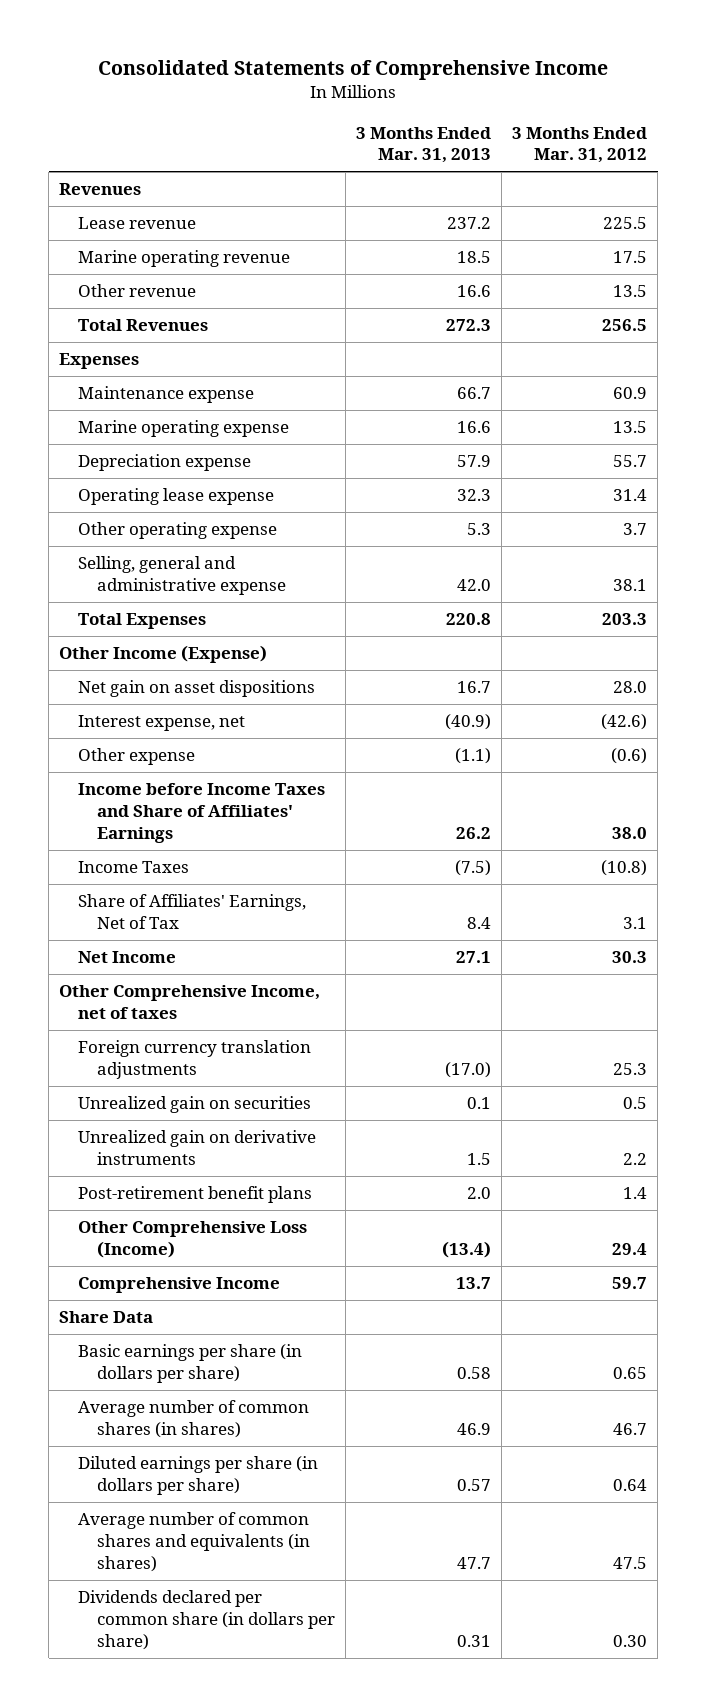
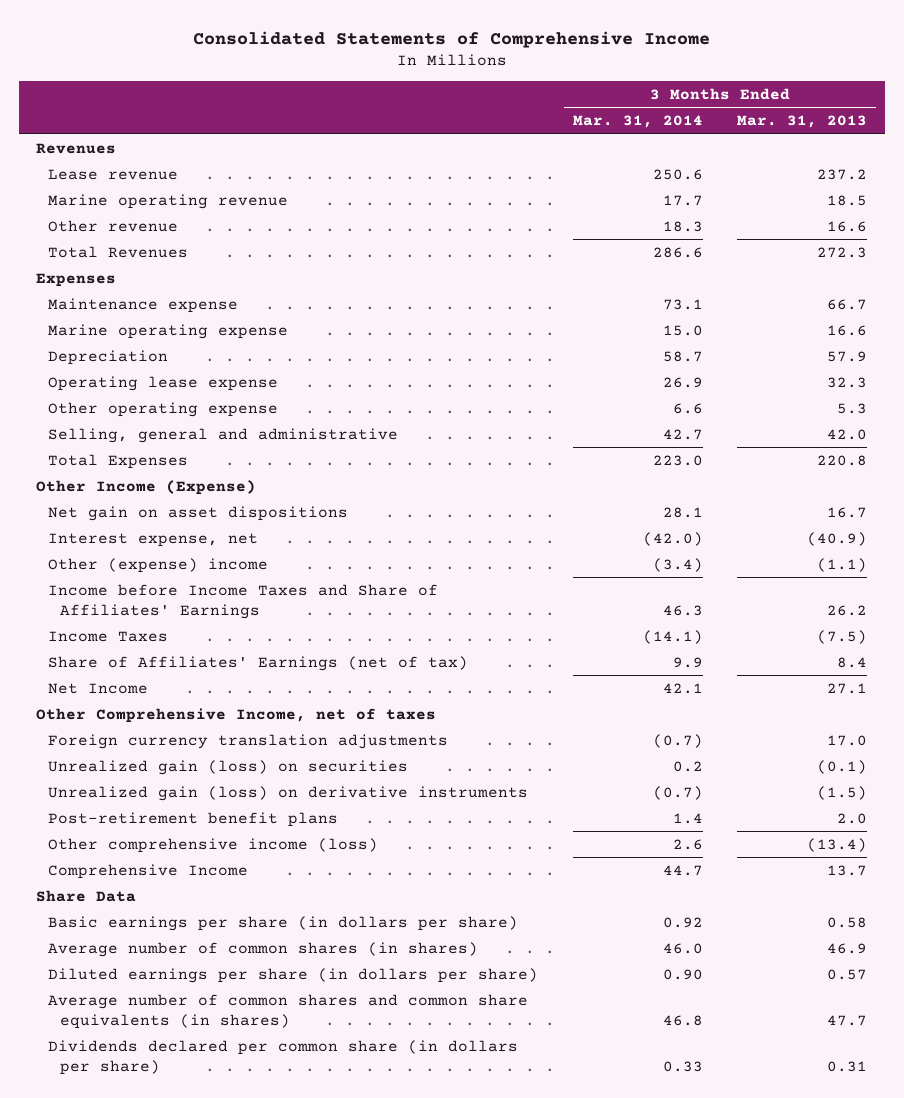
- | 3 Months Ended Mar. 31, 2013 | 3 Months Ended Mar. 31, 2012
+ | 3 Months Ended Mar. 31, 2014 | 3 Months Ended Mar. 31, 2013
- Depreciation expense | 57.9 | 55.7
+ Depreciation | 58.7 | 57.9
- Selling, general and administrative expense | 42.0 | 38.1
+ Selling, general and administrative | 42.7 | 42.0
- Other expense | (1.1) | (0.6)
+ Other (expense) income | (3.4) | (1.1)
- Share of Affiliates' Earnings, Net of Tax | 8.4 | 3.1
+ Share of Affiliates' Earnings (net of tax) | 9.9 | 8.4
- Foreign currency translation adjustments | (17.0) | 25.3
- Unrealized gain on securities | 0.1 | 0.5
- Unrealized gain on derivative instruments | 1.5 | 2.2
+ Foreign currency translation adjustments | (0.7) | 17.0
+ Unrealized gain (loss) on securities | 0.2 | (0.1)
+ Unrealized gain (loss) on derivative instruments | (0.7) | (1.5)
- Other Comprehensive Loss (Income) | (13.4) | 29.4
+ Other comprehensive income (loss) | 2.6 | (13.4)
- Average number of common shares and equivalents (in shares) | 47.7 | 47.5
+ Average number of common shares and common share equivalents (in shares) | 46.8 | 47.7

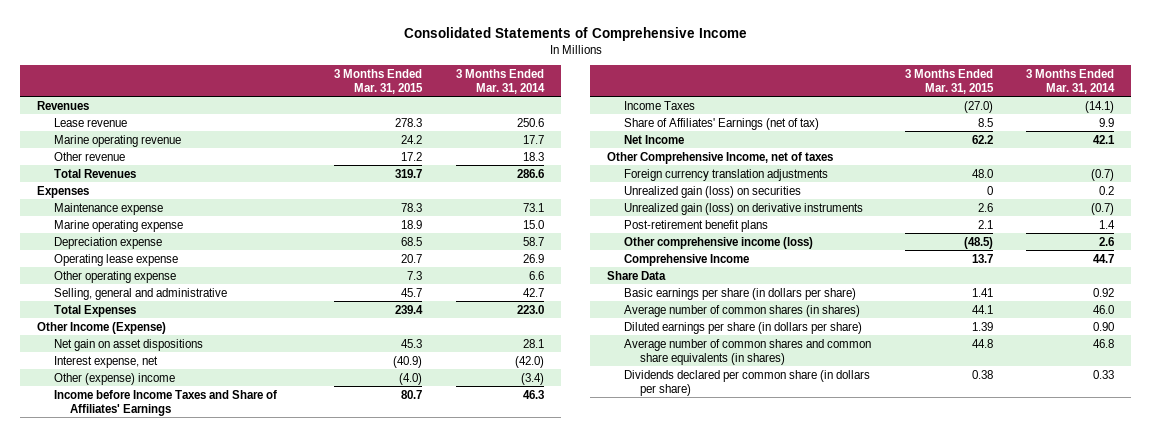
- | 3 Months Ended Mar. 31, 2014 | 3 Months Ended Mar. 31, 2013
+ | 3 Months Ended Mar. 31, 2015 | 3 Months Ended Mar. 31, 2014
- Depreciation | 58.7 | 57.9
+ Depreciation expense | 68.5 | 58.7

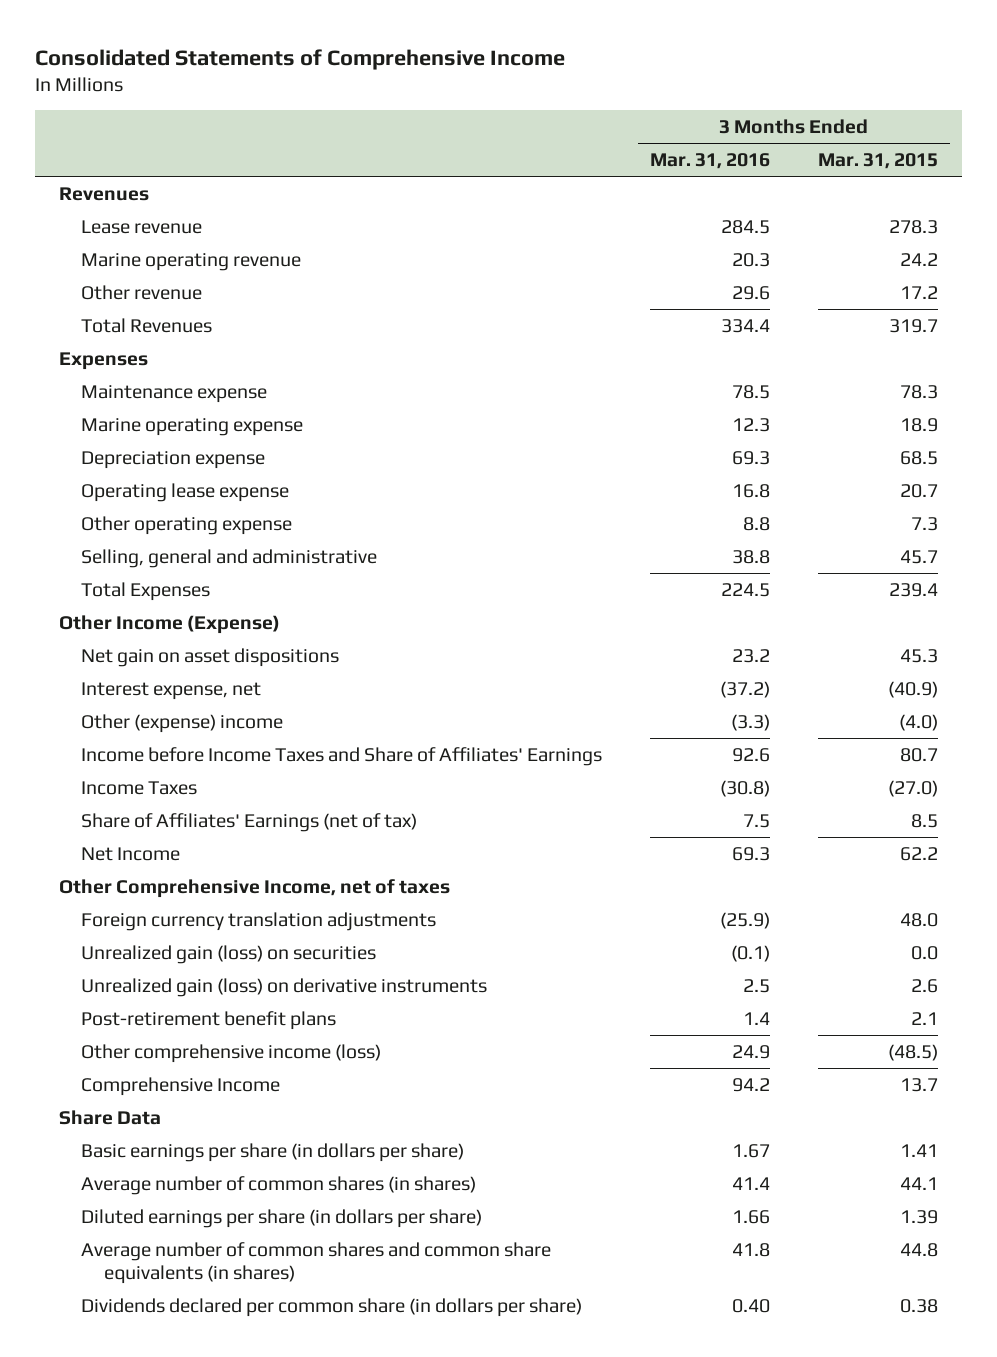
- | 3 Months Ended Mar. 31, 2015 | 3 Months Ended Mar. 31, 2014
+ | 3 Months Ended Mar. 31, 2016 | 3 Months Ended Mar. 31, 2015
- Unrealized gain (loss) on securities | 0 | 0.2
+ Unrealized gain (loss) on securities | (0.1) | 0.0

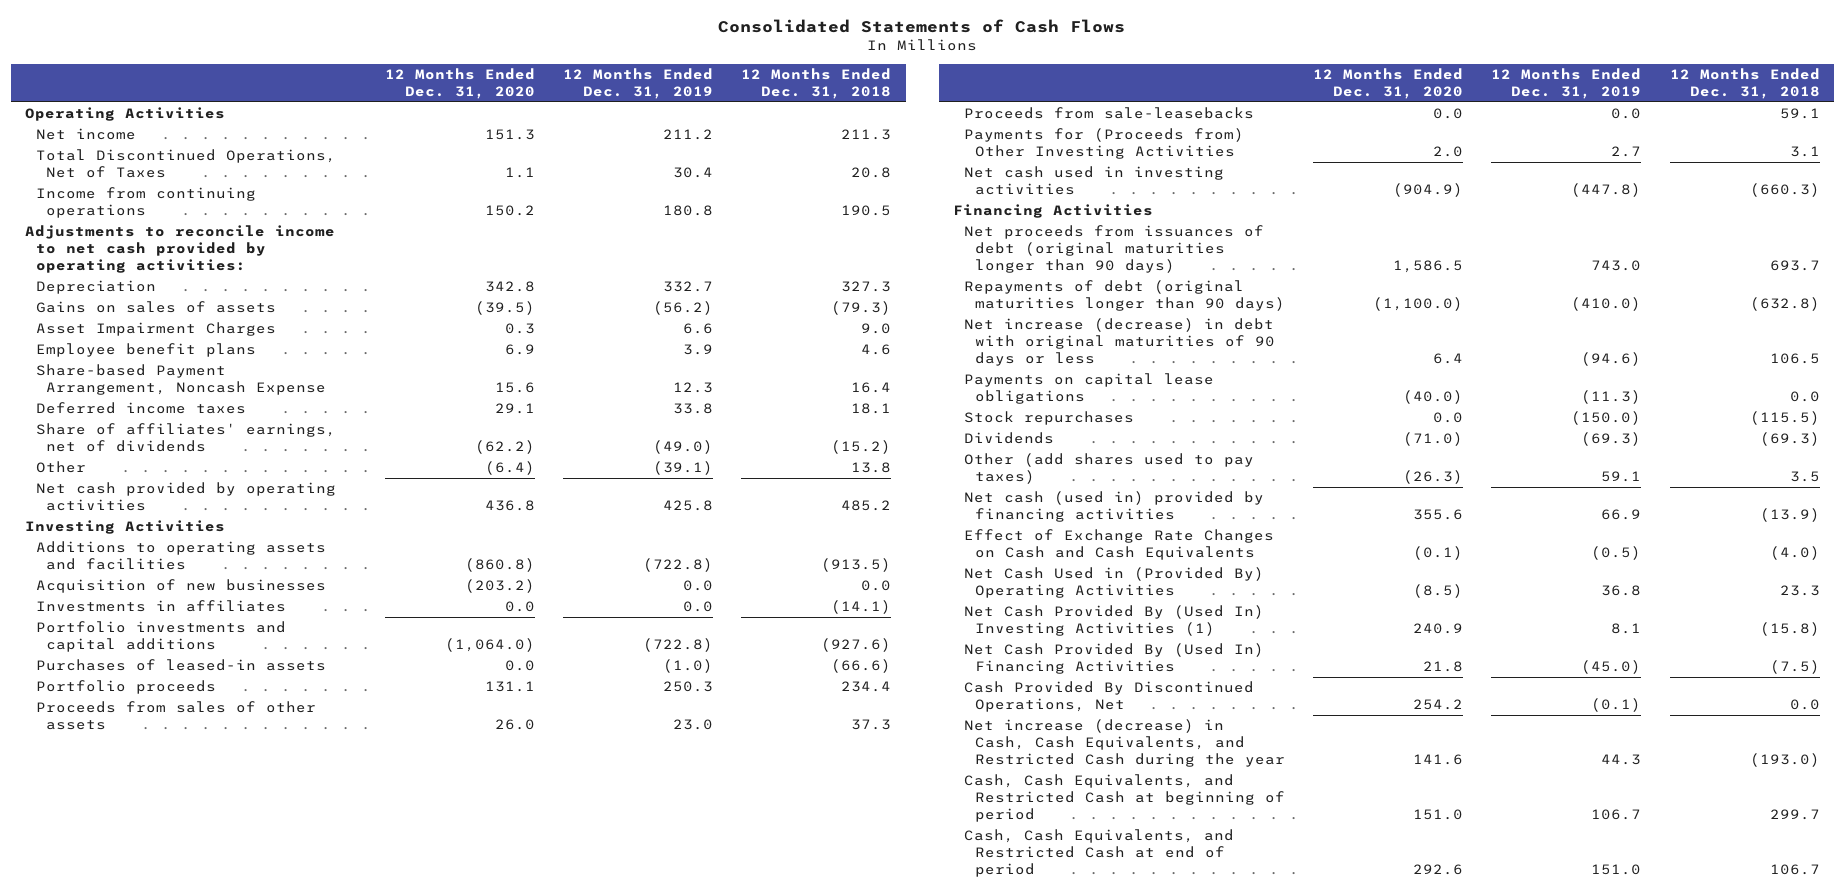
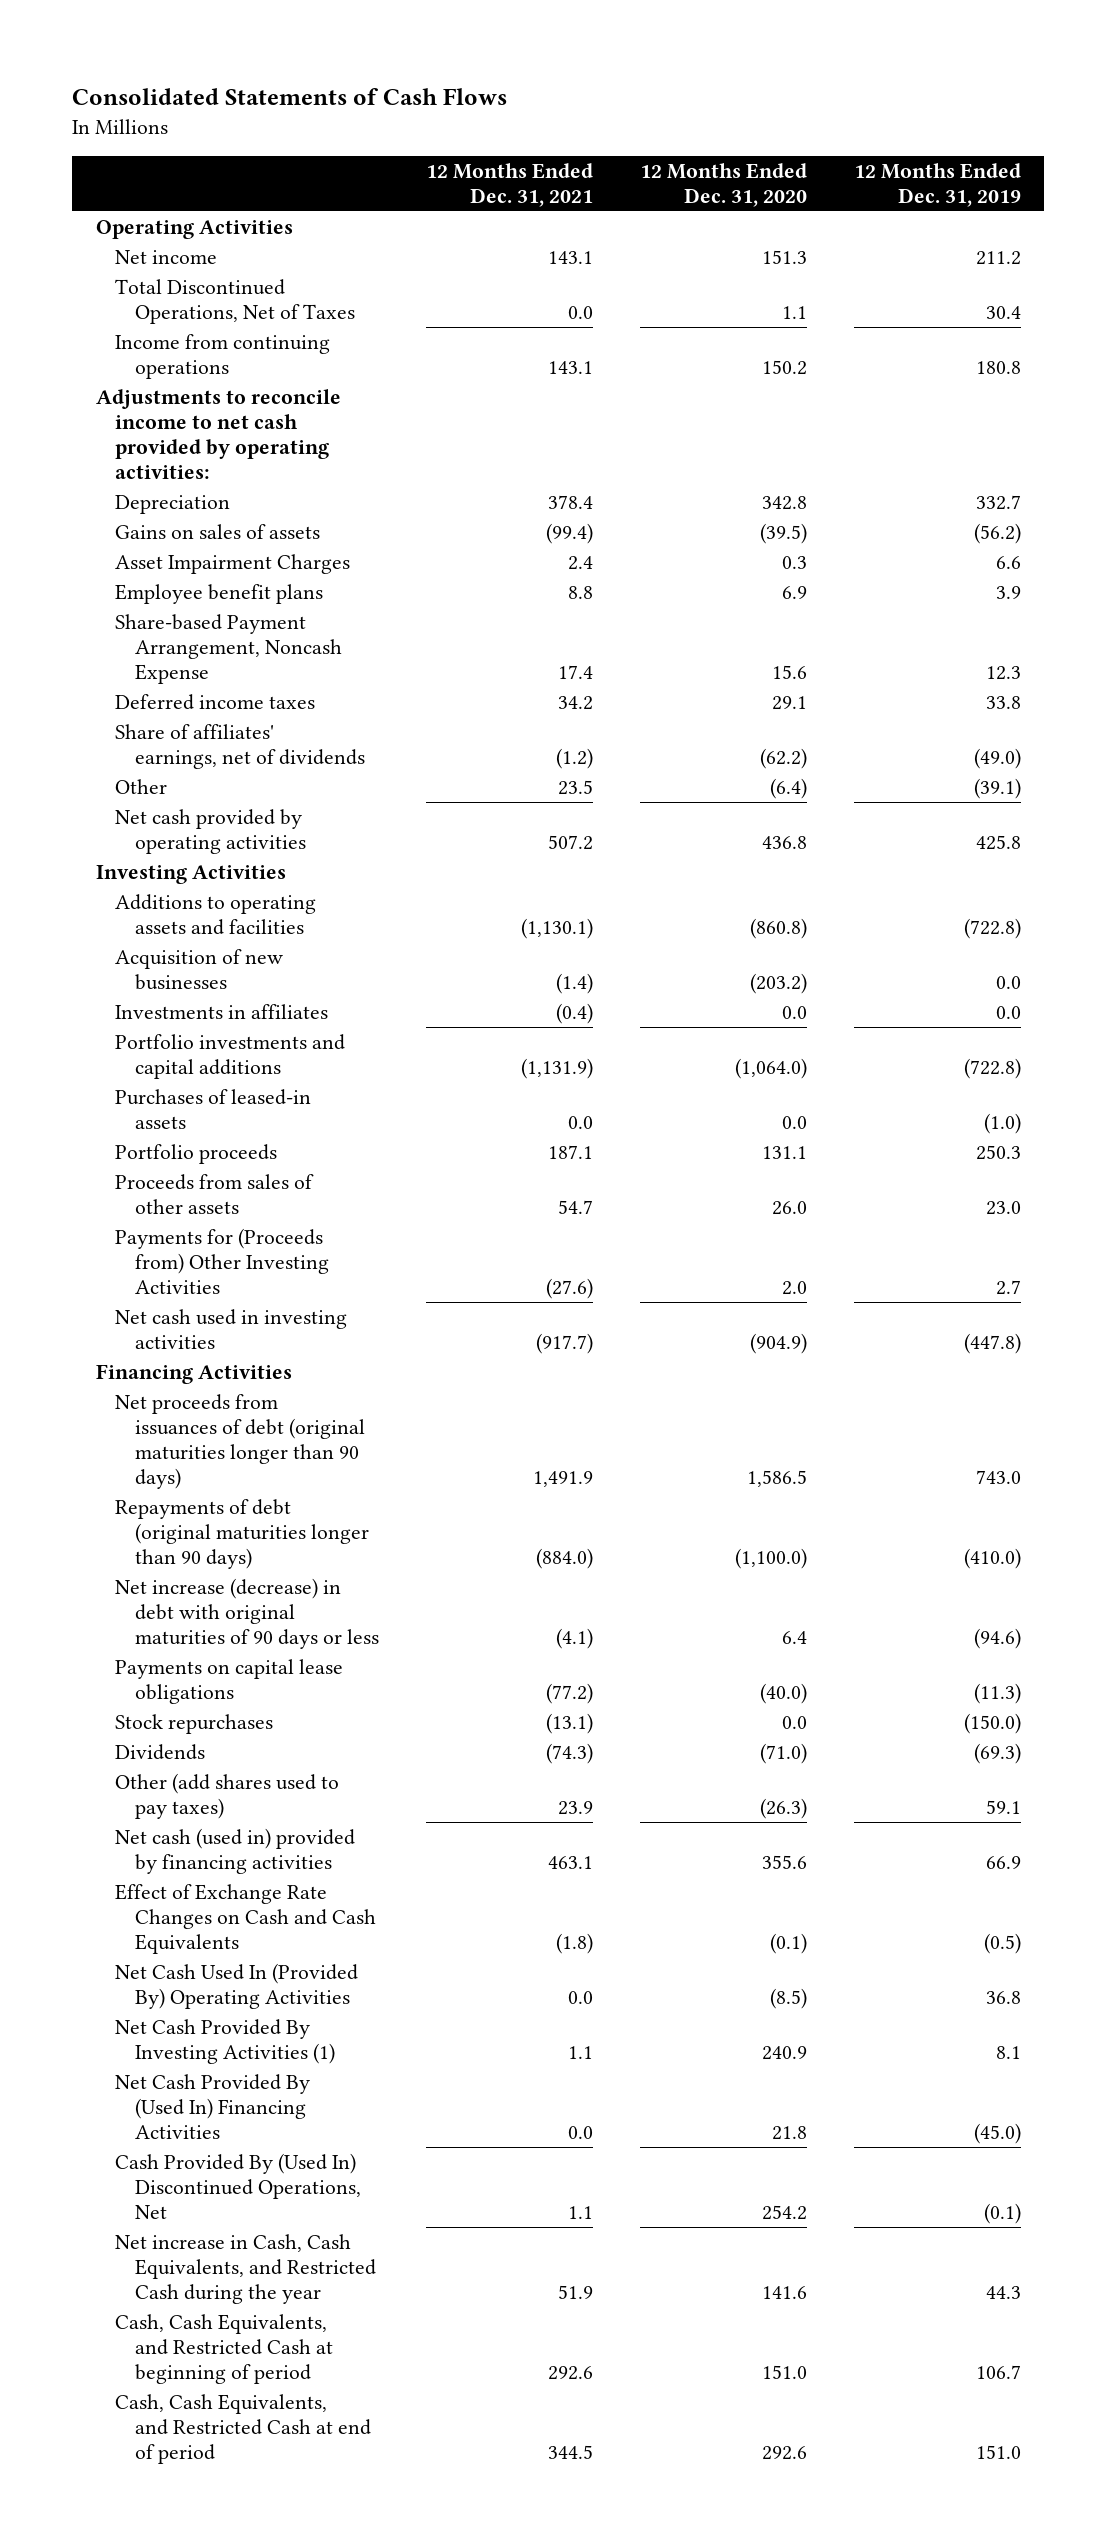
- | 12 Months Ended Dec. 31, 2020 | 12 Months Ended Dec. 31, 2019 | 12 Months Ended Dec. 31, 2018
+ | 12 Months Ended Dec. 31, 2021 | 12 Months Ended Dec. 31, 2020 | 12 Months Ended Dec. 31, 2019
- Proceeds from sale-leasebacks | 0.0 | 0.0 | 59.1
- Net Cash Used in (Provided By) Operating Activities | (8.5) | 36.8 | 23.3
- Net Cash Provided By (Used In) Investing Activities (1) | 240.9 | 8.1 | (15.8)
+ Net Cash Used In (Provided By) Operating Activities | 0.0 | (8.5) | 36.8
+ Net Cash Provided By Investing Activities (1) | 1.1 | 240.9 | 8.1
- Cash Provided By Discontinued Operations, Net | 254.2 | (0.1) | 0.0
- Net increase (decrease) in Cash, Cash Equivalents, and Restricted Cash during the year | 141.6 | 44.3 | (193.0)
+ Cash Provided By (Used In) Discontinued Operations, Net | 1.1 | 254.2 | (0.1)
+ Net increase in Cash, Cash Equivalents, and Restricted Cash during the year | 51.9 | 141.6 | 44.3

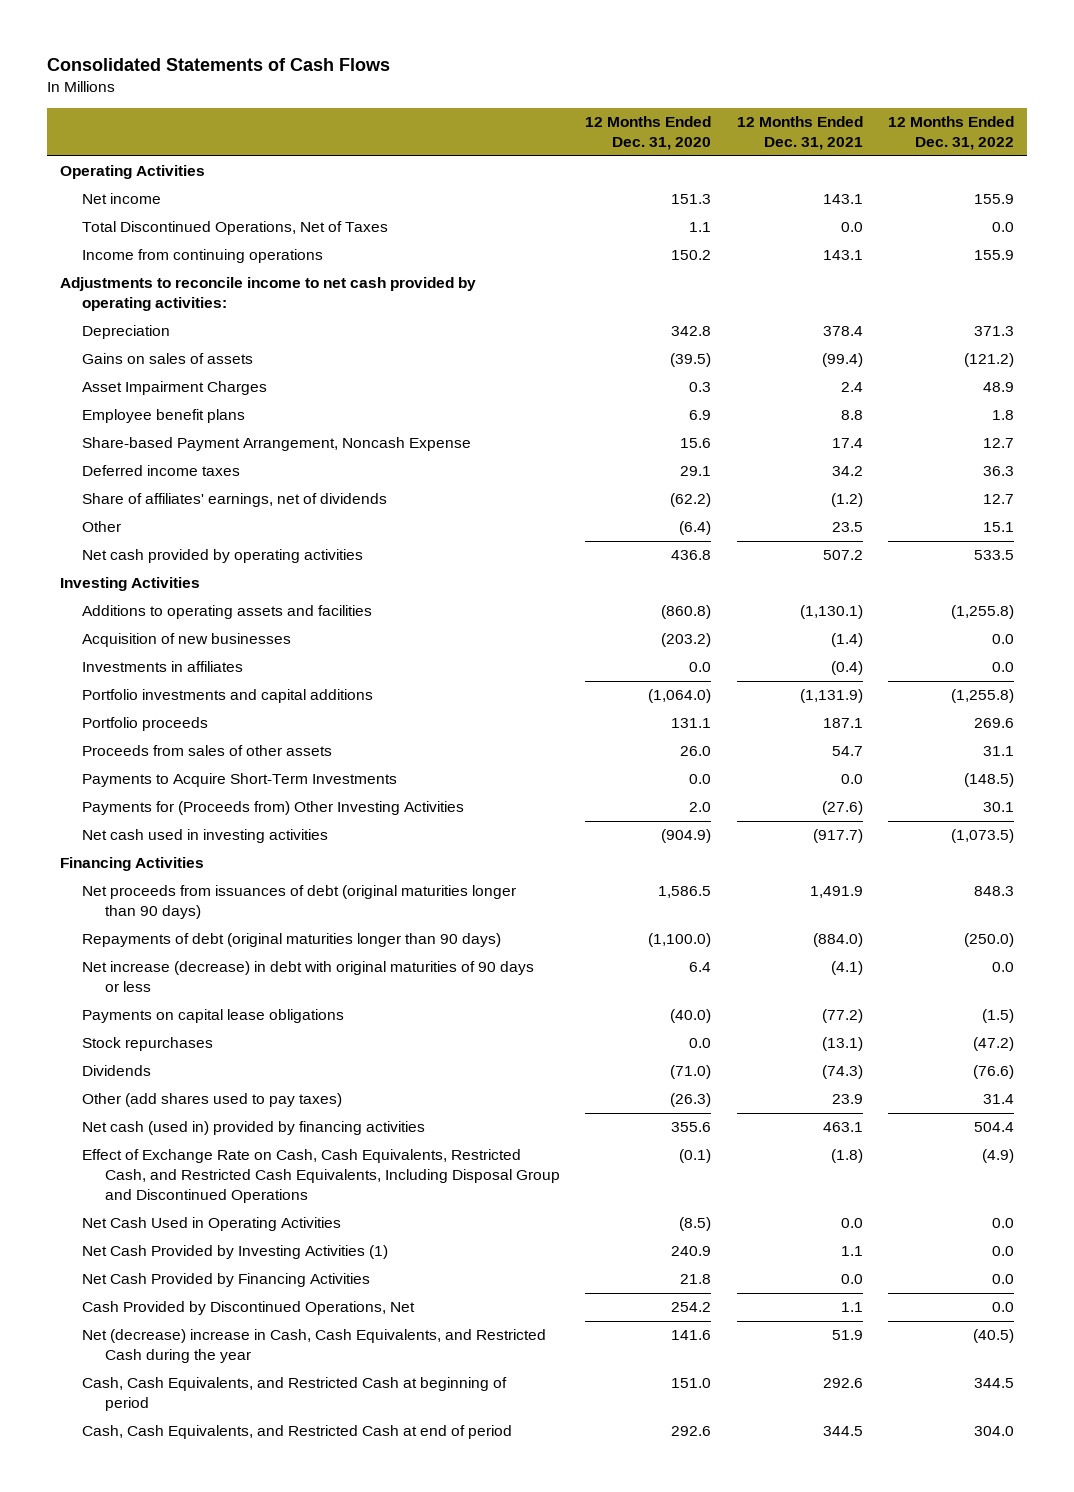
- | 12 Months Ended Dec. 31, 2021 | 12 Months Ended Dec. 31, 2020 | 12 Months Ended Dec. 31, 2019
+ | 12 Months Ended Dec. 31, 2020 | 12 Months Ended Dec. 31, 2021 | 12 Months Ended Dec. 31, 2022
- Purchases of leased-in assets | 0.0 | 0.0 | (1.0)
+ Payments to Acquire Short-Term Investments | 0.0 | 0.0 | (148.5)
- Effect of Exchange Rate Changes on Cash and Cash Equivalents | (1.8) | (0.1) | (0.5)
- Net Cash Used In (Provided By) Operating Activities | 0.0 | (8.5) | 36.8
- Net Cash Provided By Investing Activities (1) | 1.1 | 240.9 | 8.1
- Net Cash Provided By (Used In) Financing Activities | 0.0 | 21.8 | (45.0)
- Cash Provided By (Used In) Discontinued Operations, Net | 1.1 | 254.2 | (0.1)
- Net increase in Cash, Cash Equivalents, and Restricted Cash during the year | 51.9 | 141.6 | 44.3
+ Effect of Exchange Rate on Cash, Cash Equivalents, Restricted Cash, and Restricted Cash Equivalents, Including Disposal Group and Discontinued Operations | (0.1) | (1.8) | (4.9)
+ Net Cash Used in Operating Activities | (8.5) | 0.0 | 0.0
+ Net Cash Provided by Investing Activities (1) | 240.9 | 1.1 | 0.0
+ Net Cash Provided by Financing Activities | 21.8 | 0.0 | 0.0
+ Cash Provided by Discontinued Operations, Net | 254.2 | 1.1 | 0.0
+ Net (decrease) increase in Cash, Cash Equivalents, and Restricted Cash during the year | 141.6 | 51.9 | (40.5)

